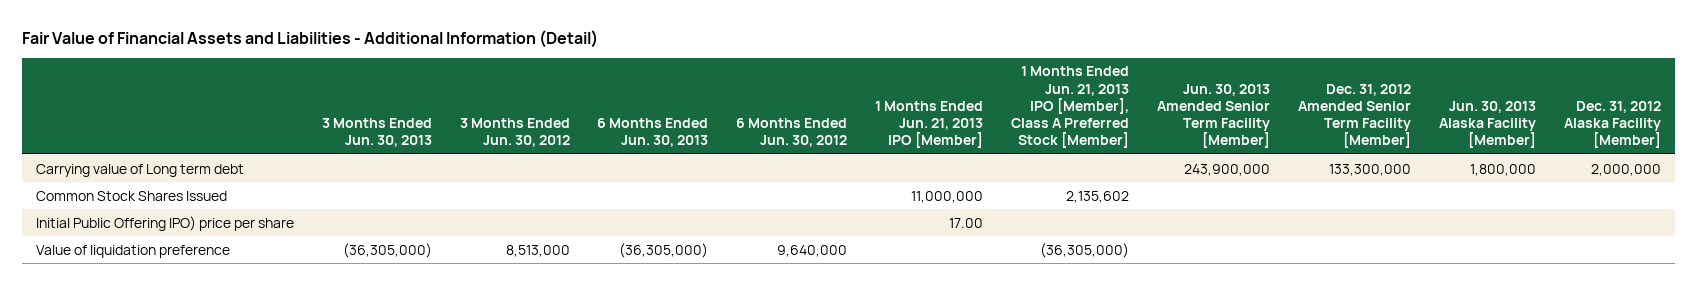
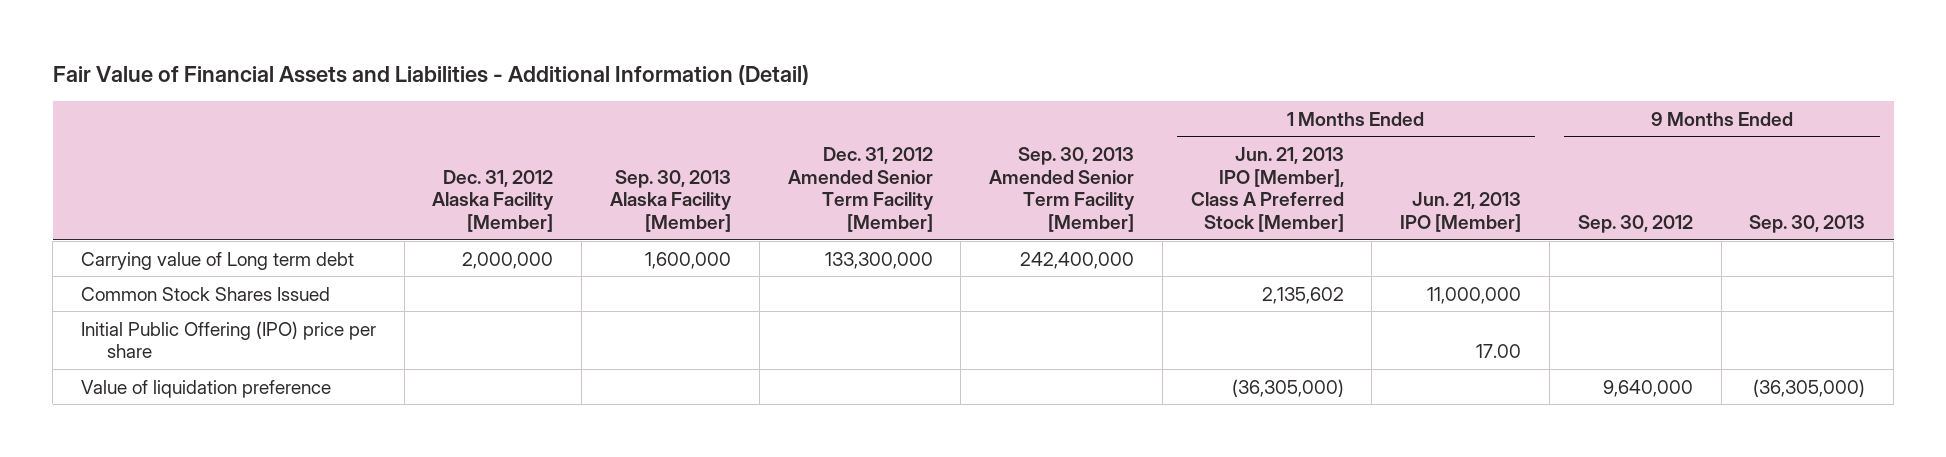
- | 3 Months Ended Jun. 30, 2013 | 3 Months Ended Jun. 30, 2012 | 6 Months Ended Jun. 30, 2013 | 6 Months Ended Jun. 30, 2012 | 1 Months Ended Jun. 21, 2013 IPO [Member] | 1 Months Ended Jun. 21, 2013 IPO [Member], Class A Preferred Stock [Member] | Jun. 30, 2013 Amended Senior Term Facility [Member] | Dec. 31, 2012 Amended Senior Term Facility [Member] | Jun. 30, 2013 Alaska Facility [Member] | Dec. 31, 2012 Alaska Facility [Member]
+ | Dec. 31, 2012 Alaska Facility [Member] | Sep. 30, 2013 Alaska Facility [Member] | Dec. 31, 2012 Amended Senior Term Facility [Member] | Sep. 30, 2013 Amended Senior Term Facility [Member] | 1 Months Ended Jun. 21, 2013 IPO [Member], Class A Preferred Stock [Member] | 1 Months Ended Jun. 21, 2013 IPO [Member] | 9 Months Ended Sep. 30, 2012 | 9 Months Ended Sep. 30, 2013
- Initial Public Offering IPO) price per share | | | | | 17.00 | | | | |
+ Initial Public Offering (IPO) price per share | | | | | | 17.00 | |

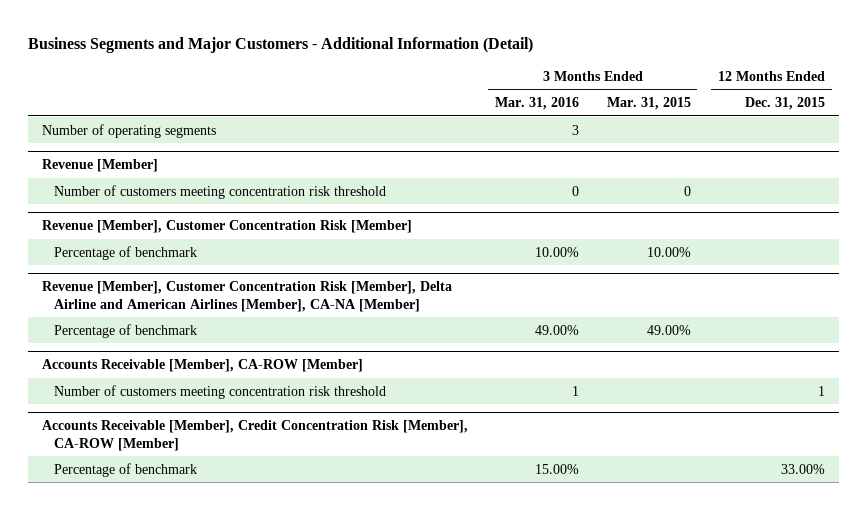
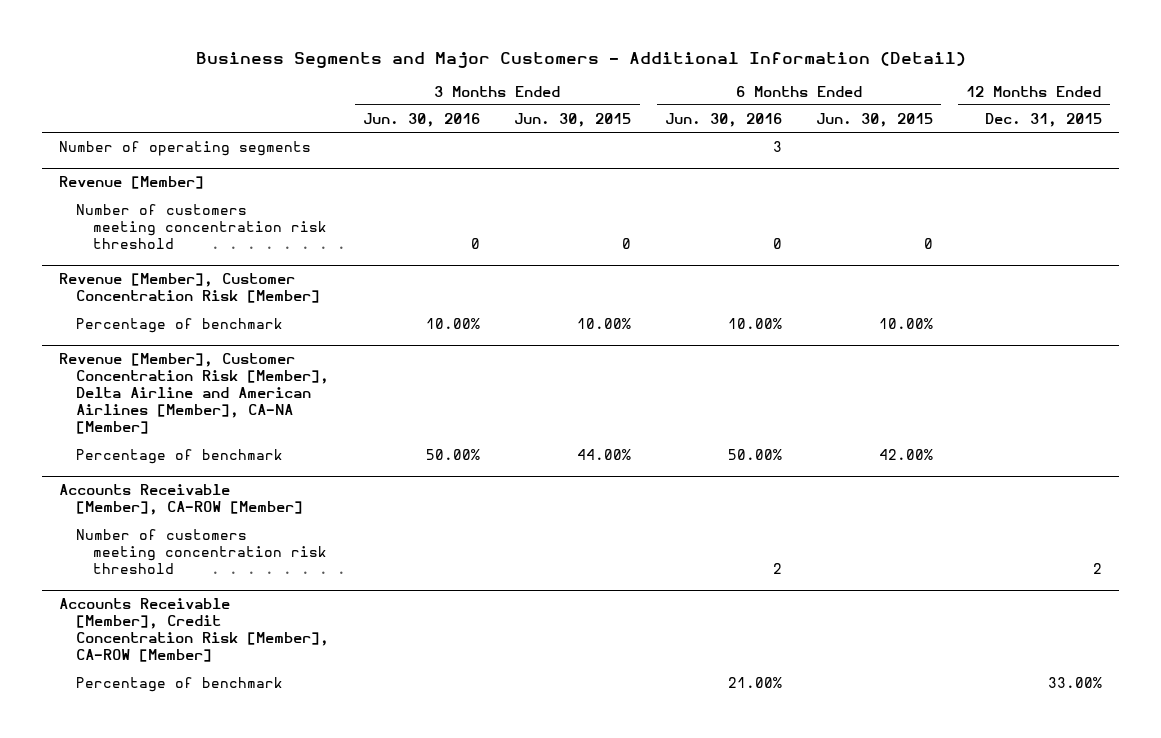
- | 3 Months Ended Mar. 31, 2016 | 3 Months Ended Mar. 31, 2015 | 12 Months Ended Dec. 31, 2015
+ | 3 Months Ended Jun. 30, 2016 | 3 Months Ended Jun. 30, 2015 | 6 Months Ended Jun. 30, 2016 | 6 Months Ended Jun. 30, 2015 | 12 Months Ended Dec. 31, 2015
@ Accounts Receivable [Member], CA-ROW [Member]
- Number of customers meeting concentration risk threshold | 1 | | 1
+ Number of customers meeting concentration risk threshold | | | 2 | | 2

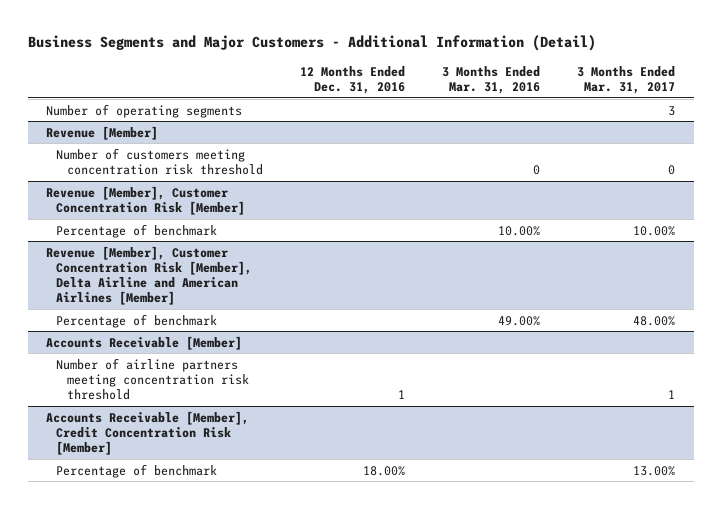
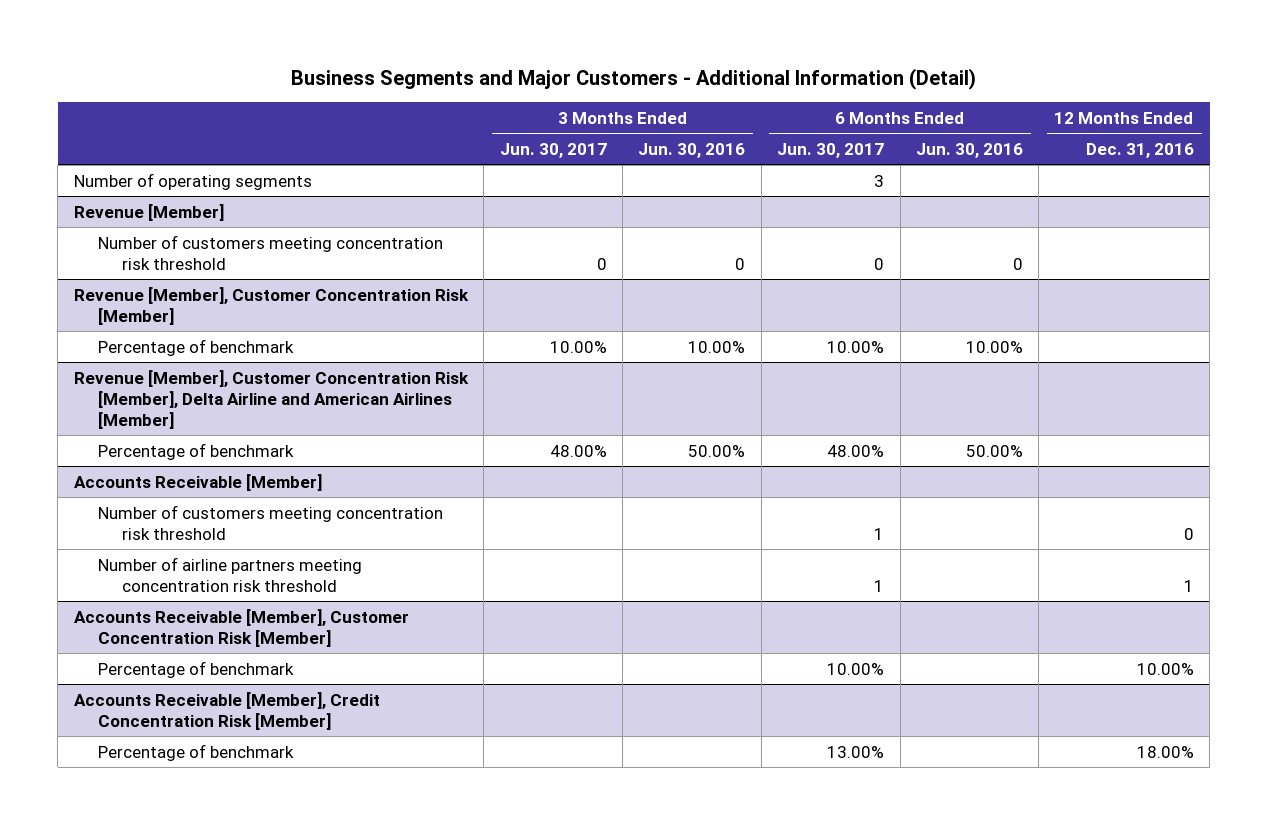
- | 12 Months Ended Dec. 31, 2016 | 3 Months Ended Mar. 31, 2016 | 3 Months Ended Mar. 31, 2017
+ | 3 Months Ended Jun. 30, 2017 | 3 Months Ended Jun. 30, 2016 | 6 Months Ended Jun. 30, 2017 | 6 Months Ended Jun. 30, 2016 | 12 Months Ended Dec. 31, 2016
@ Accounts Receivable [Member]
+ Number of customers meeting concentration risk threshold | | | 1 | | 0
+ Accounts Receivable [Member], Customer Concentration Risk [Member]
+ Percentage of benchmark | | | 10.00% | | 10.00%

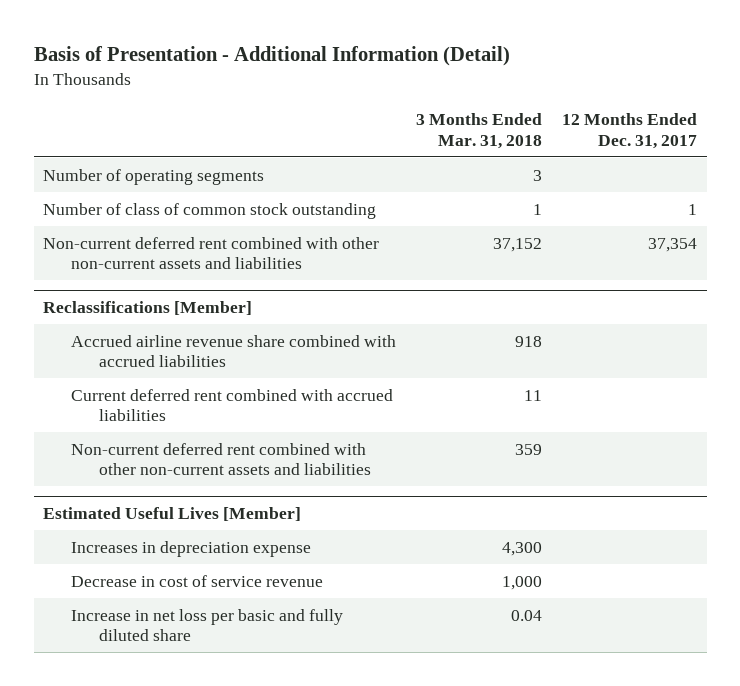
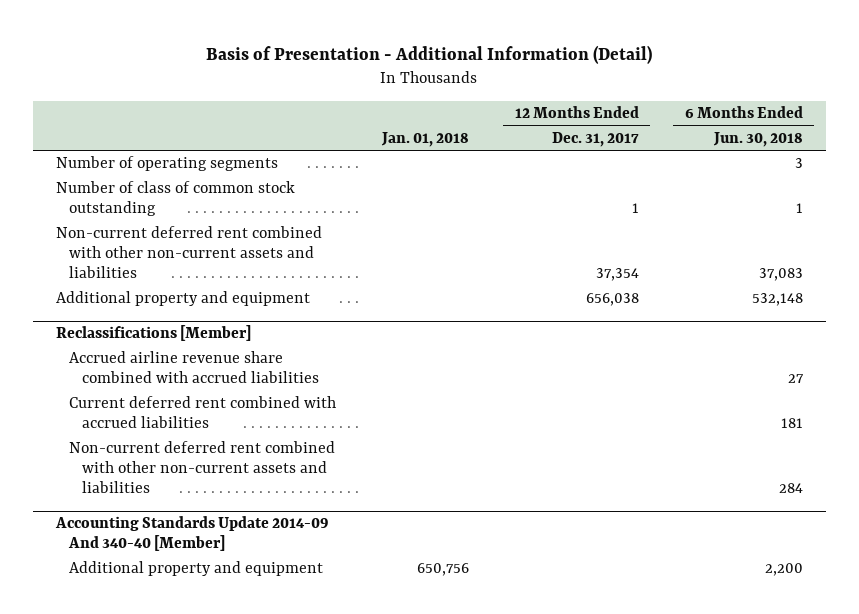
- | 3 Months Ended Mar. 31, 2018 | 12 Months Ended Dec. 31, 2017
+ | Jan. 01, 2018 | 12 Months Ended Dec. 31, 2017 | 6 Months Ended Jun. 30, 2018
+ Additional property and equipment | | 656,038 | 532,148
- Estimated Useful Lives [Member]
- Increases in depreciation expense | 4,300 |
- Decrease in cost of service revenue | 1,000 |
- Increase in net loss per basic and fully diluted share | 0.04 |
+ Accounting Standards Update 2014-09 And 340-40 [Member]
+ Additional property and equipment | 650,756 | | 2,200

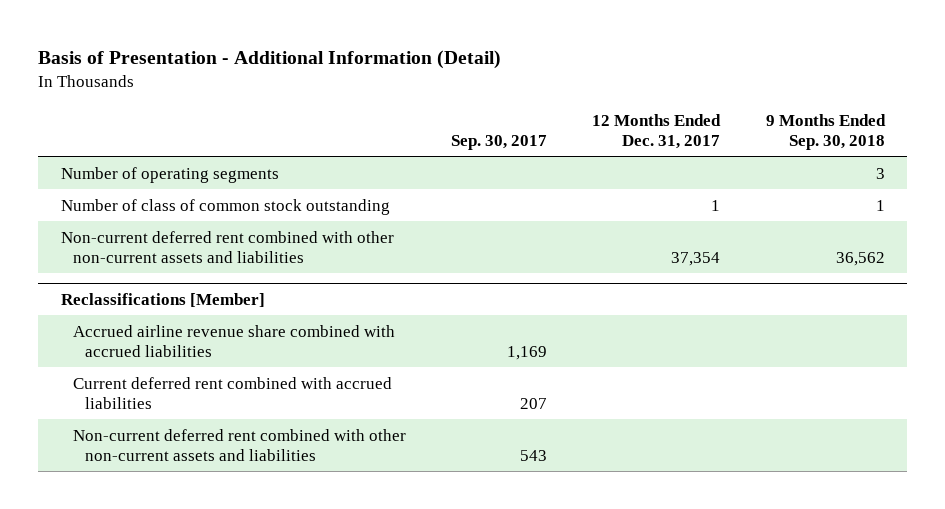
- | Jan. 01, 2018 | 12 Months Ended Dec. 31, 2017 | 6 Months Ended Jun. 30, 2018
+ | Sep. 30, 2017 | 12 Months Ended Dec. 31, 2017 | 9 Months Ended Sep. 30, 2018
- Additional property and equipment | | 656,038 | 532,148
- Accounting Standards Update 2014-09 And 340-40 [Member]
- Additional property and equipment | 650,756 | | 2,200

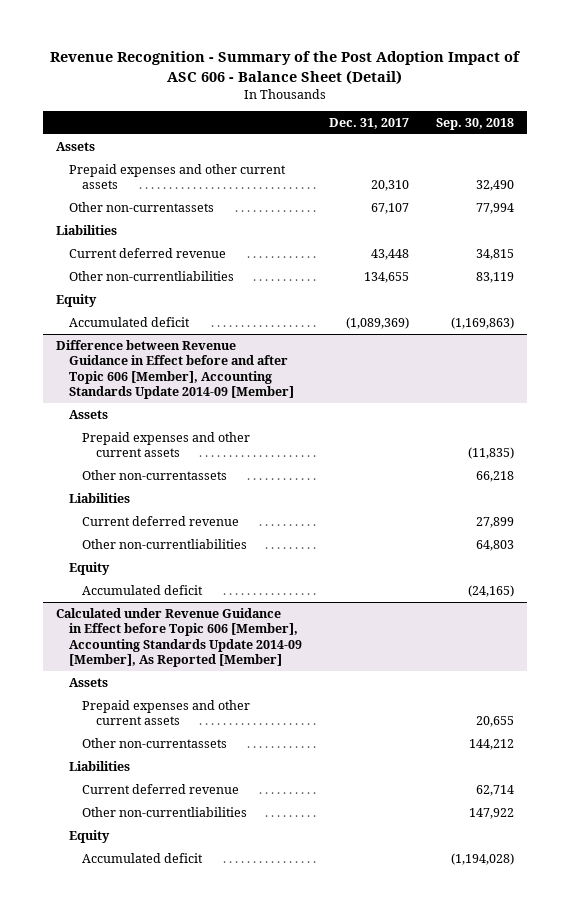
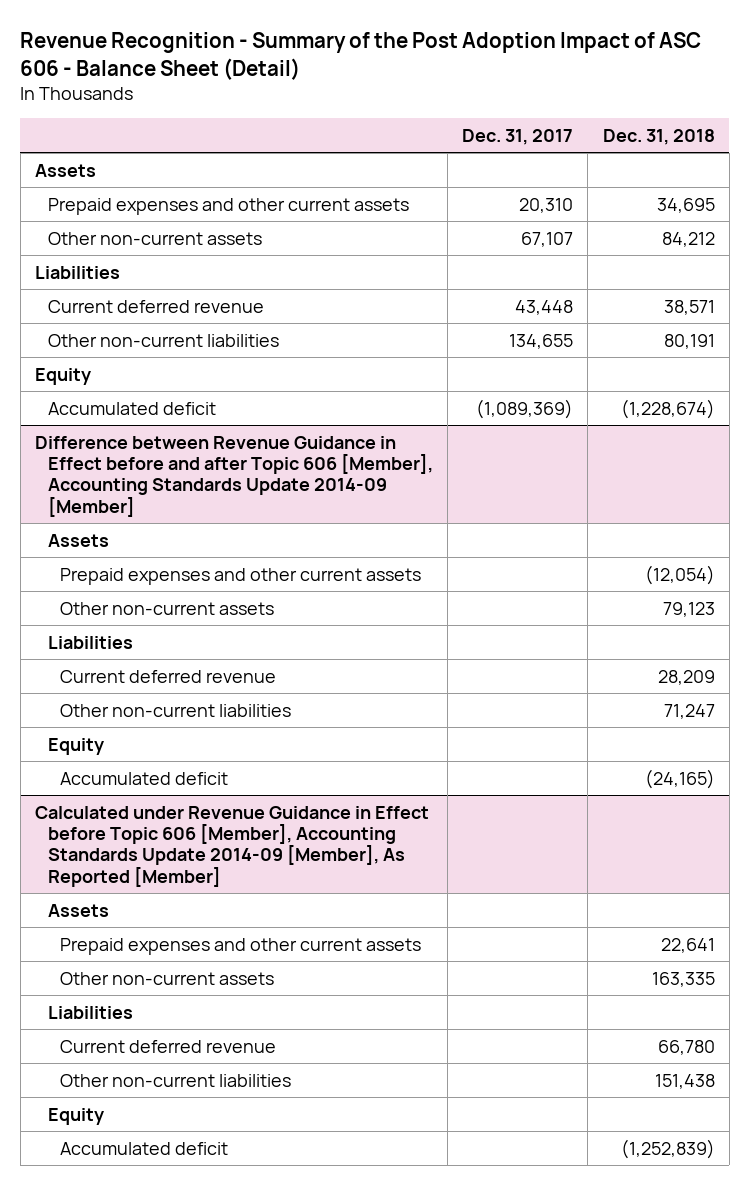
- | Dec. 31, 2017 | Sep. 30, 2018
+ | Dec. 31, 2017 | Dec. 31, 2018
- Other non-currentassets | 67,107 | 77,994
+ Other non-current assets | 67,107 | 84,212
- Other non-currentliabilities | 134,655 | 83,119
+ Other non-current liabilities | 134,655 | 80,191
@ Difference between Revenue Guidance in Effect before and after Topic 606 [Member], Accounting Standards Update 2014-09 [Member]
- Other non-currentassets | | 66,218
+ Other non-current assets | | 79,123
- Other non-currentliabilities | | 64,803
+ Other non-current liabilities | | 71,247
@ Calculated under Revenue Guidance in Effect before Topic 606 [Member], Accounting Standards Update 2014-09 [Member], As Reported [Member]
- Other non-currentassets | | 144,212
+ Other non-current assets | | 163,335
- Other non-currentliabilities | | 147,922
+ Other non-current liabilities | | 151,438

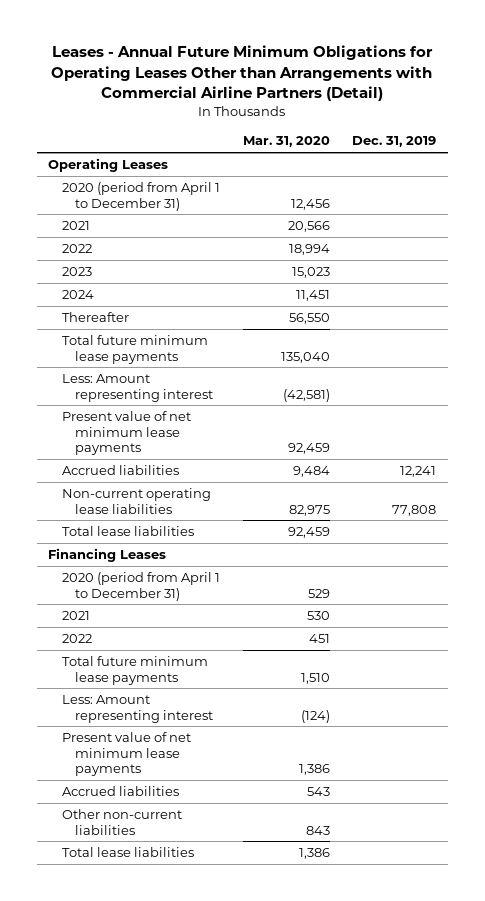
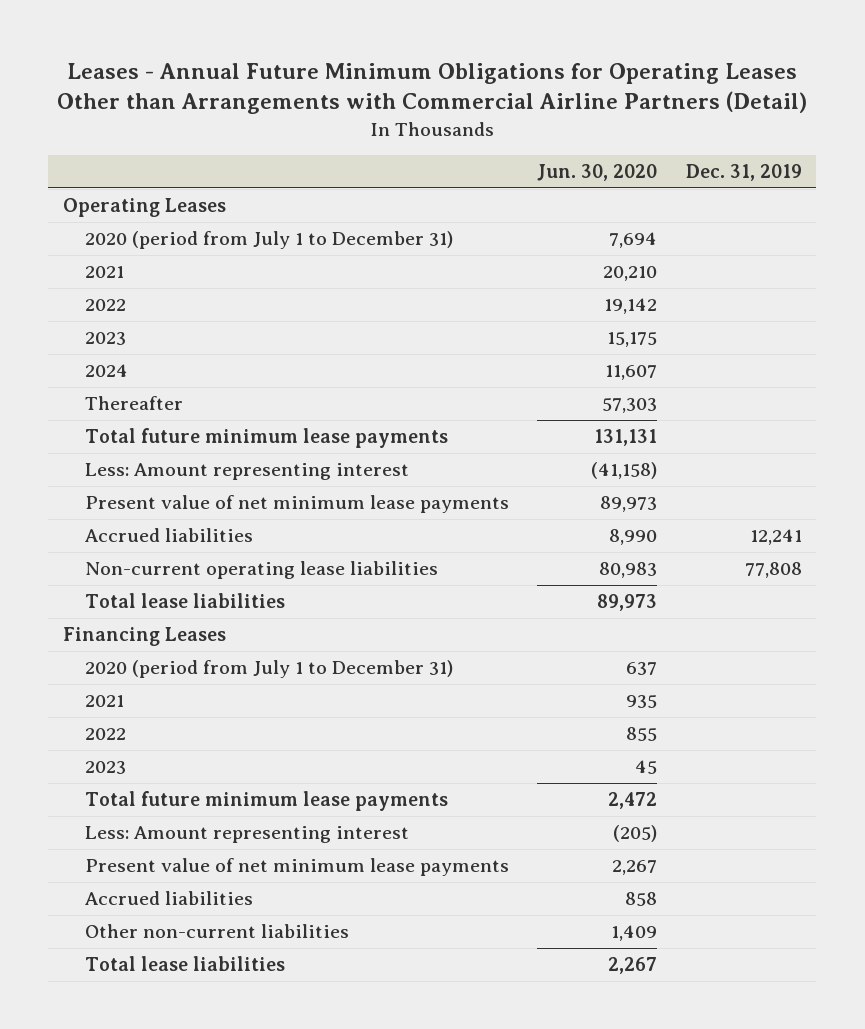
- | Mar. 31, 2020 | Dec. 31, 2019
+ | Jun. 30, 2020 | Dec. 31, 2019
- 2020 (period from April 1 to December 31) | 12,456 |
+ 2020 (period from July 1 to December 31) | 7,694 |
- 2020 (period from April 1 to December 31) | 529 |
+ 2020 (period from July 1 to December 31) | 637 |
+ 2023 | 45 |

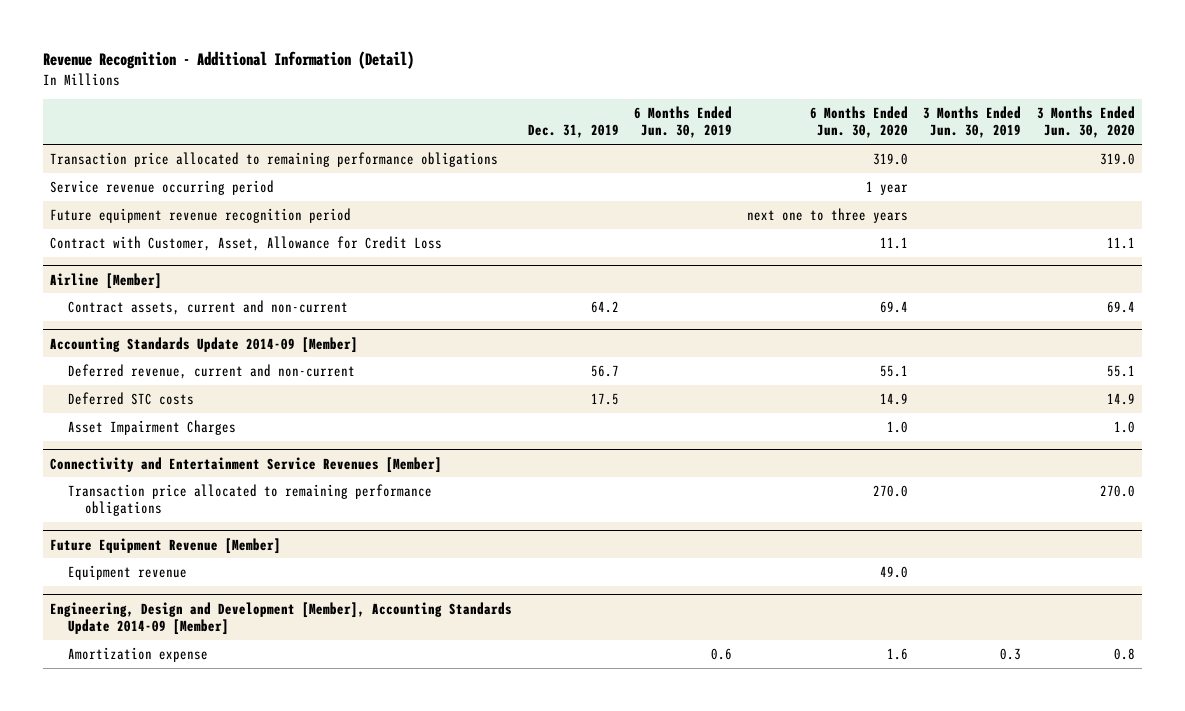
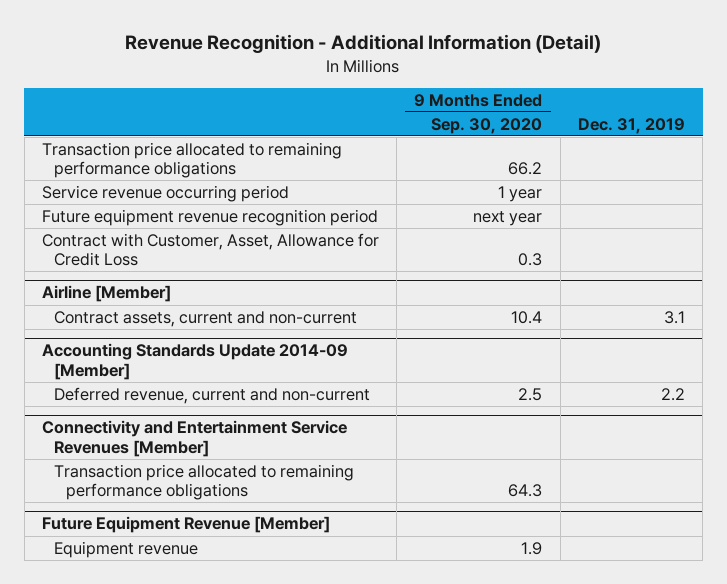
- | Dec. 31, 2019 | 6 Months Ended Jun. 30, 2019 | 6 Months Ended Jun. 30, 2020 | 3 Months Ended Jun. 30, 2019 | 3 Months Ended Jun. 30, 2020
+ | 9 Months Ended Sep. 30, 2020 | Dec. 31, 2019
@ Airline [Member]
- Contract assets, current and non-current | 64.2 | | 69.4 | | 69.4
+ Contract assets, current and non-current | 10.4 | 3.1
@ Accounting Standards Update 2014-09 [Member]
- Deferred revenue, current and non-current | 56.7 | | 55.1 | | 55.1
- Deferred STC costs | 17.5 | | 14.9 | | 14.9
- Asset Impairment Charges | | | 1.0 | | 1.0
+ Deferred revenue, current and non-current | 2.5 | 2.2
- Engineering, Design and Development [Member], Accounting Standards Update 2014-09 [Member]
- Amortization expense | | 0.6 | 1.6 | 0.3 | 0.8

